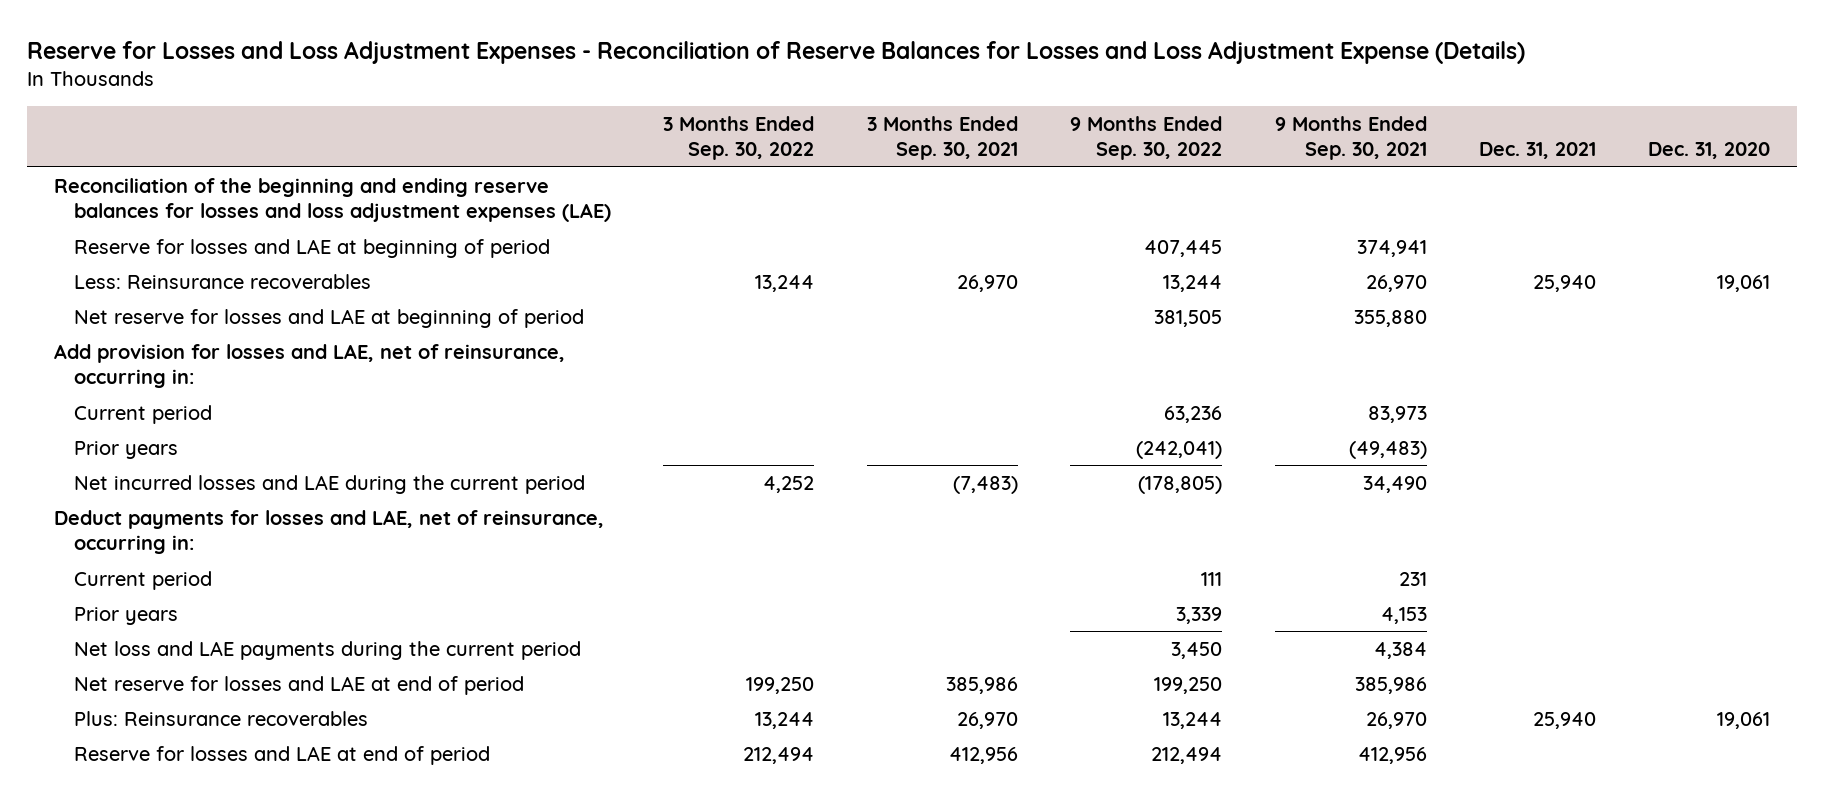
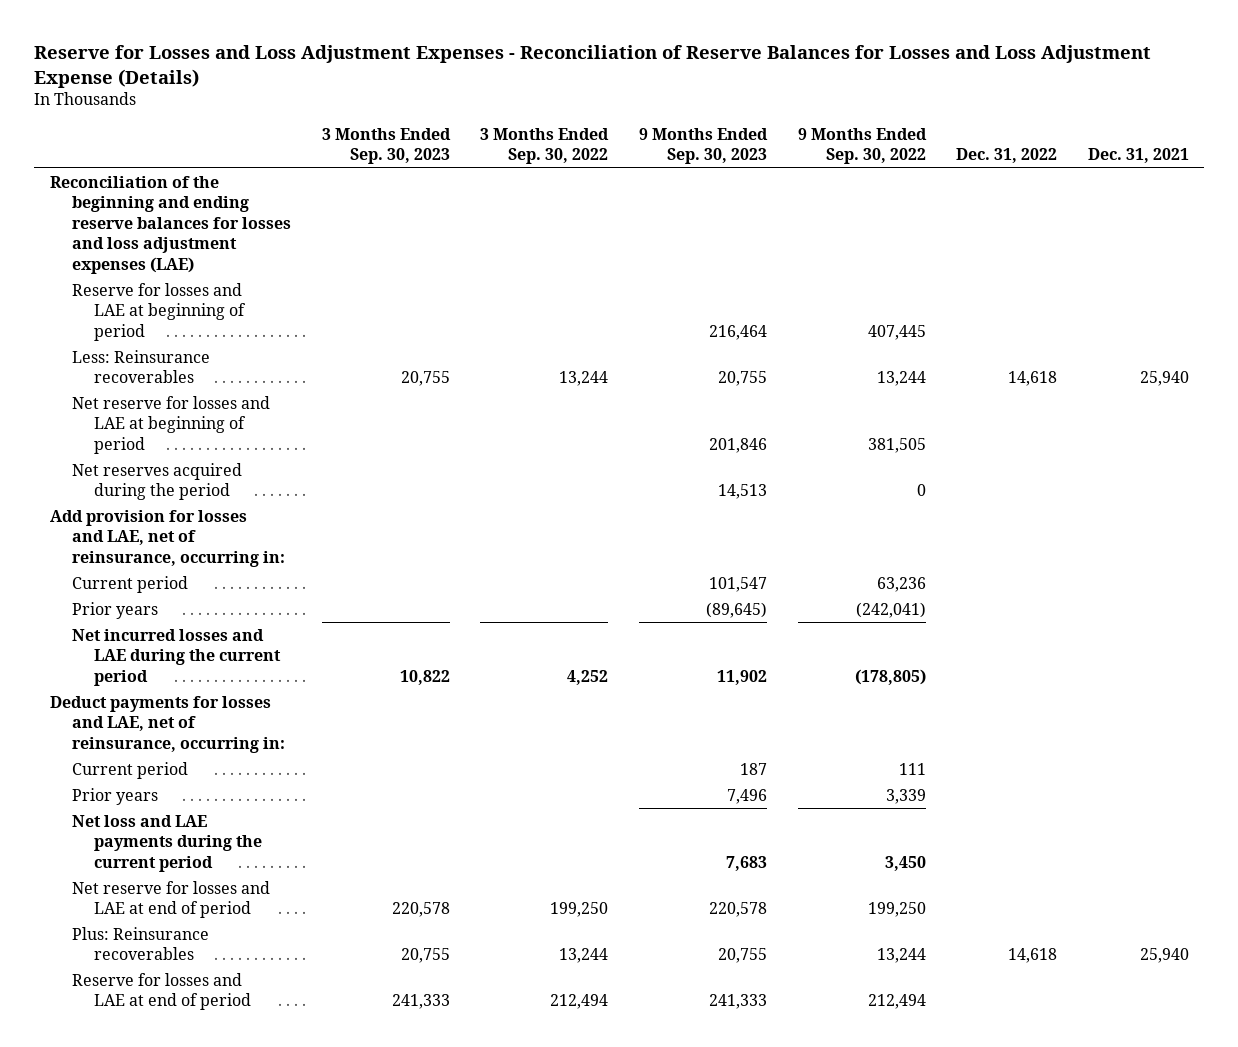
- | 3 Months Ended Sep. 30, 2022 | 3 Months Ended Sep. 30, 2021 | 9 Months Ended Sep. 30, 2022 | 9 Months Ended Sep. 30, 2021 | Dec. 31, 2021 | Dec. 31, 2020
+ | 3 Months Ended Sep. 30, 2023 | 3 Months Ended Sep. 30, 2022 | 9 Months Ended Sep. 30, 2023 | 9 Months Ended Sep. 30, 2022 | Dec. 31, 2022 | Dec. 31, 2021
+ Net reserves acquired during the period | | | 14,513 | 0 | |

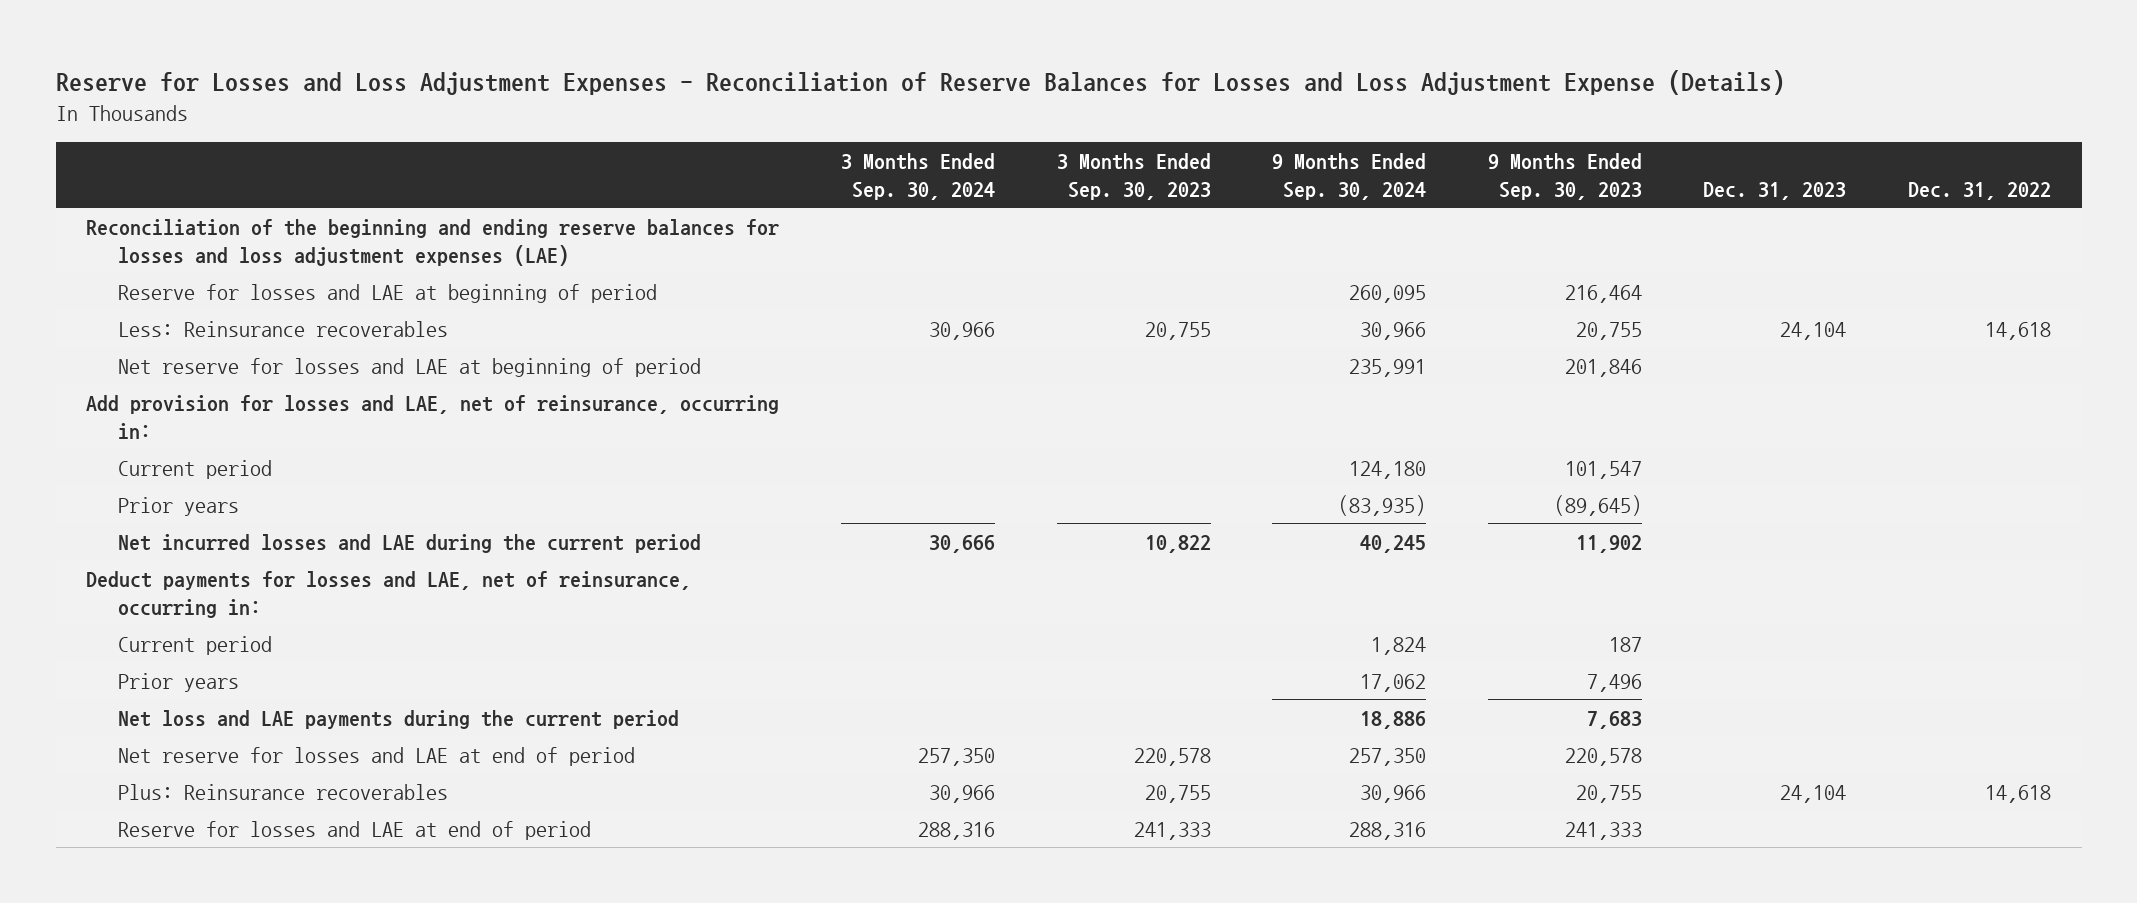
- | 3 Months Ended Sep. 30, 2023 | 3 Months Ended Sep. 30, 2022 | 9 Months Ended Sep. 30, 2023 | 9 Months Ended Sep. 30, 2022 | Dec. 31, 2022 | Dec. 31, 2021
+ | 3 Months Ended Sep. 30, 2024 | 3 Months Ended Sep. 30, 2023 | 9 Months Ended Sep. 30, 2024 | 9 Months Ended Sep. 30, 2023 | Dec. 31, 2023 | Dec. 31, 2022
- Net reserves acquired during the period | | | 14,513 | 0 | |

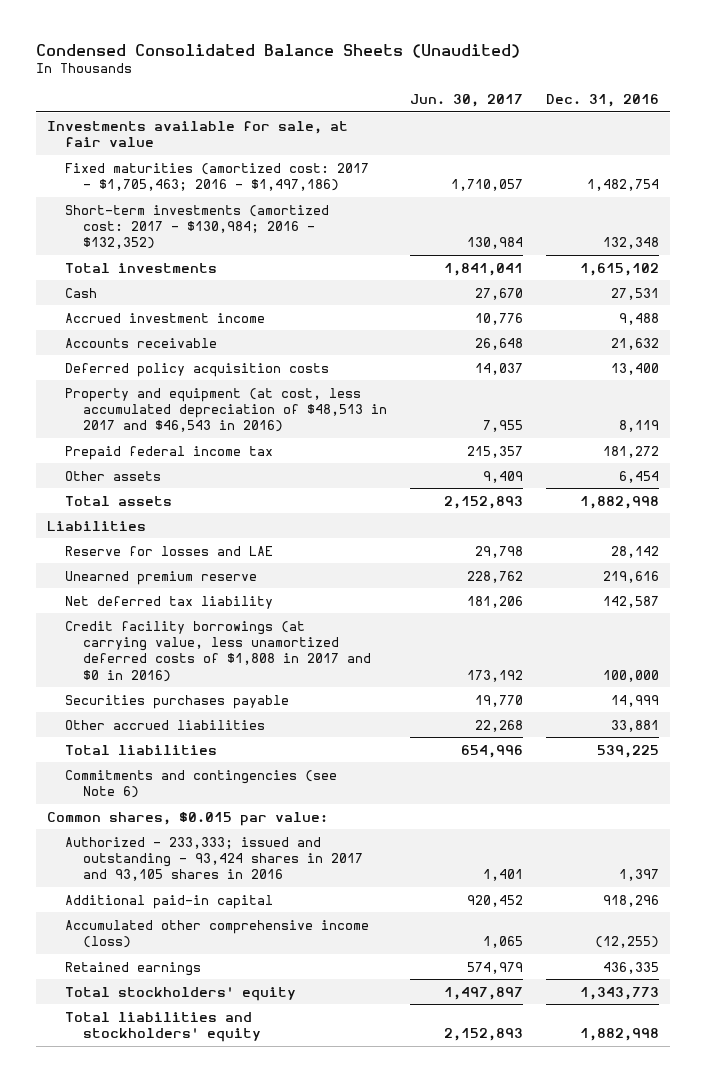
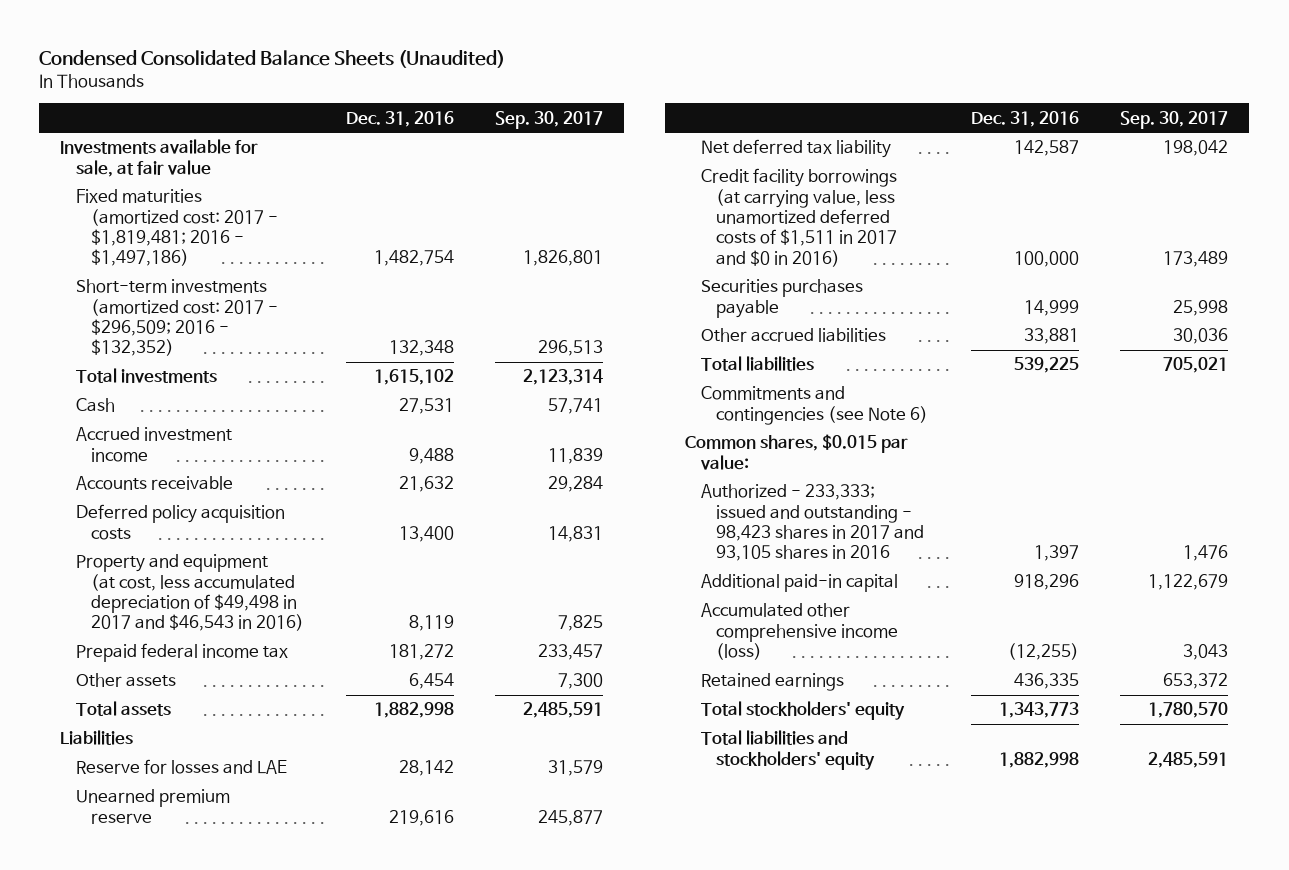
- | Jun. 30, 2017 | Dec. 31, 2016
+ | Dec. 31, 2016 | Sep. 30, 2017
- Fixed maturities (amortized cost: 2017 - $1,705,463; 2016 - $1,497,186) | 1,710,057 | 1,482,754
- Short-term investments (amortized cost: 2017 - $130,984; 2016 - $132,352) | 130,984 | 132,348
+ Fixed maturities (amortized cost: 2017 - $1,819,481; 2016 - $1,497,186) | 1,482,754 | 1,826,801
+ Short-term investments (amortized cost: 2017 - $296,509; 2016 - $132,352) | 132,348 | 296,513
- Property and equipment (at cost, less accumulated depreciation of $48,513 in 2017 and $46,543 in 2016) | 7,955 | 8,119
+ Property and equipment (at cost, less accumulated depreciation of $49,498 in 2017 and $46,543 in 2016) | 8,119 | 7,825
- Credit facility borrowings (at carrying value, less unamortized deferred costs of $1,808 in 2017 and $0 in 2016) | 173,192 | 100,000
+ Credit facility borrowings (at carrying value, less unamortized deferred costs of $1,511 in 2017 and $0 in 2016) | 100,000 | 173,489
- Authorized - 233,333; issued and outstanding - 93,424 shares in 2017 and 93,105 shares in 2016 | 1,401 | 1,397
+ Authorized - 233,333; issued and outstanding - 98,423 shares in 2017 and 93,105 shares in 2016 | 1,397 | 1,476

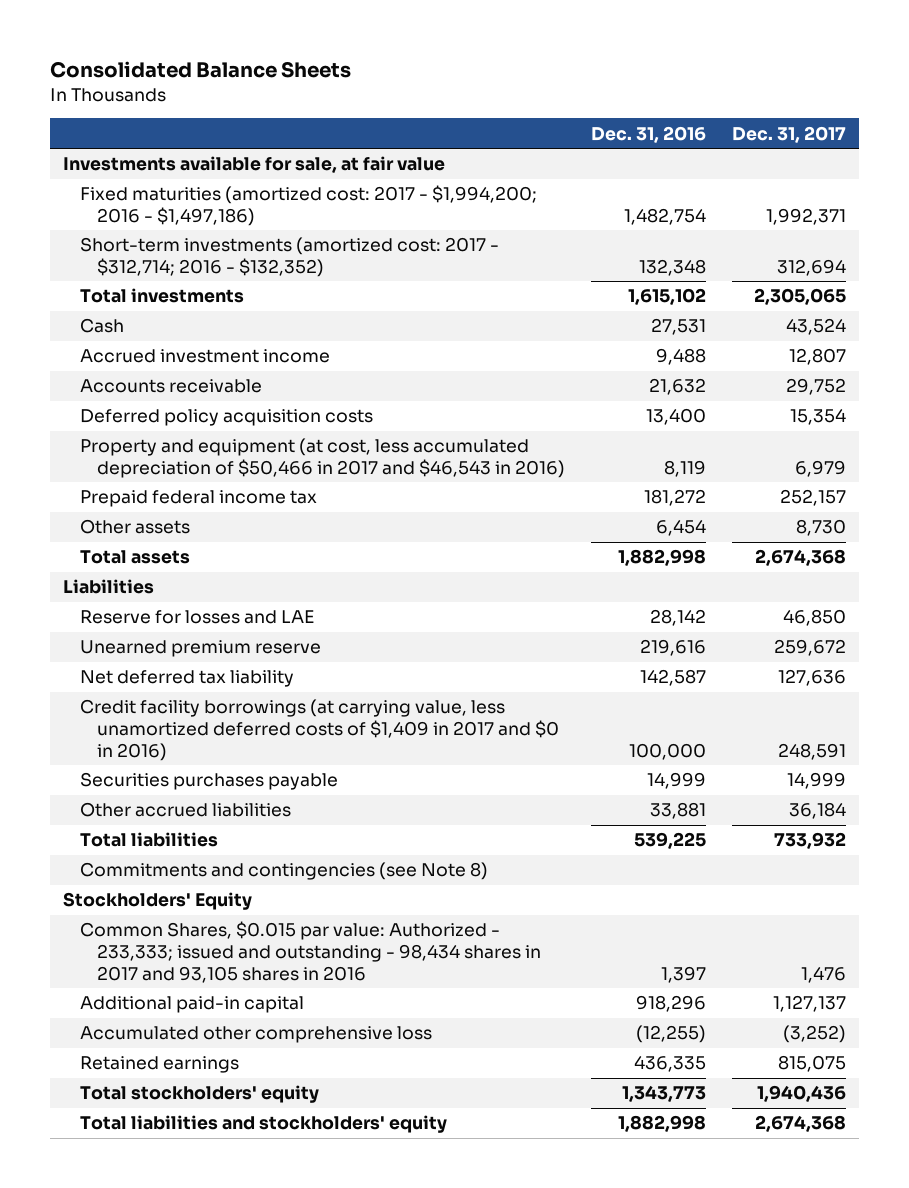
- Condensed Consolidated Balance Sheets (Unaudited)
+ Consolidated Balance Sheets
- | Dec. 31, 2016 | Sep. 30, 2017
+ | Dec. 31, 2016 | Dec. 31, 2017
- Fixed maturities (amortized cost: 2017 - $1,819,481; 2016 - $1,497,186) | 1,482,754 | 1,826,801
- Short-term investments (amortized cost: 2017 - $296,509; 2016 - $132,352) | 132,348 | 296,513
+ Fixed maturities (amortized cost: 2017 - $1,994,200; 2016 - $1,497,186) | 1,482,754 | 1,992,371
+ Short-term investments (amortized cost: 2017 - $312,714; 2016 - $132,352) | 132,348 | 312,694
- Property and equipment (at cost, less accumulated depreciation of $49,498 in 2017 and $46,543 in 2016) | 8,119 | 7,825
+ Property and equipment (at cost, less accumulated depreciation of $50,466 in 2017 and $46,543 in 2016) | 8,119 | 6,979
- Credit facility borrowings (at carrying value, less unamortized deferred costs of $1,511 in 2017 and $0 in 2016) | 100,000 | 173,489
+ Credit facility borrowings (at carrying value, less unamortized deferred costs of $1,409 in 2017 and $0 in 2016) | 100,000 | 248,591
- Commitments and contingencies (see Note 6)
- Common shares, $0.015 par value:
- Authorized - 233,333; issued and outstanding - 98,423 shares in 2017 and 93,105 shares in 2016 | 1,397 | 1,476
+ Commitments and contingencies (see Note 8)
+ Stockholders' Equity
+ Common Shares, $0.015 par value: Authorized - 233,333; issued and outstanding - 98,434 shares in 2017 and 93,105 shares in 2016 | 1,397 | 1,476
- Accumulated other comprehensive income (loss) | (12,255) | 3,043
+ Accumulated other comprehensive loss | (12,255) | (3,252)

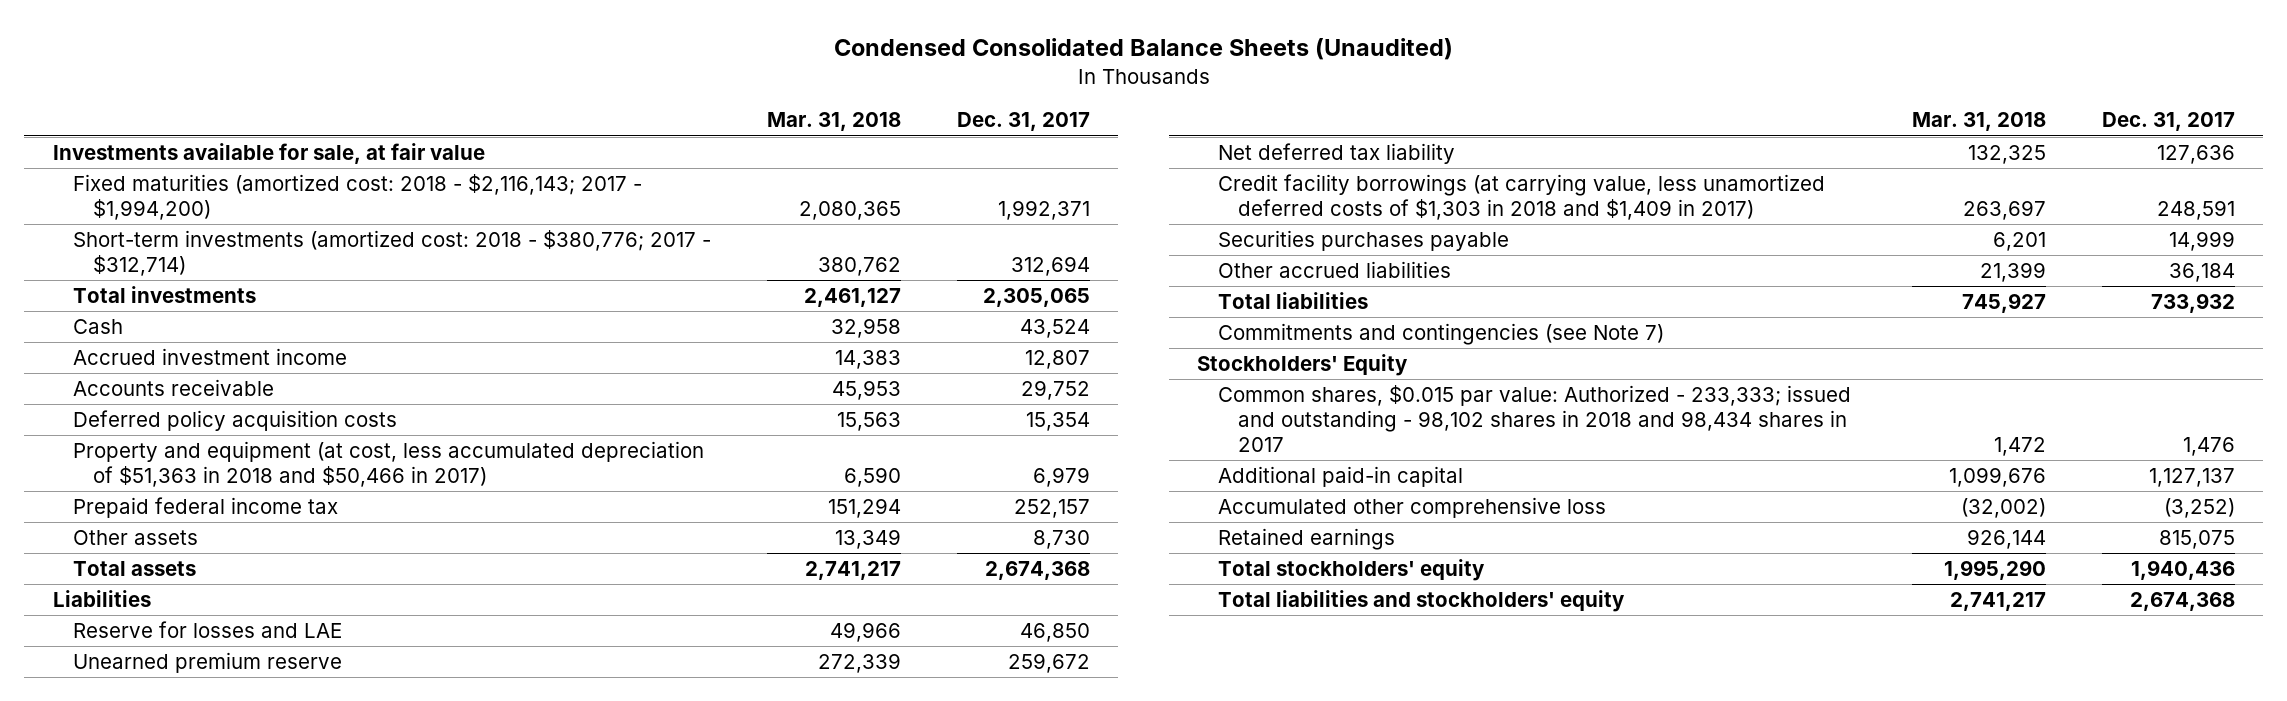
- Consolidated Balance Sheets
+ Condensed Consolidated Balance Sheets (Unaudited)
- | Dec. 31, 2016 | Dec. 31, 2017
+ | Mar. 31, 2018 | Dec. 31, 2017
- Fixed maturities (amortized cost: 2017 - $1,994,200; 2016 - $1,497,186) | 1,482,754 | 1,992,371
- Short-term investments (amortized cost: 2017 - $312,714; 2016 - $132,352) | 132,348 | 312,694
+ Fixed maturities (amortized cost: 2018 - $2,116,143; 2017 - $1,994,200) | 2,080,365 | 1,992,371
+ Short-term investments (amortized cost: 2018 - $380,776; 2017 - $312,714) | 380,762 | 312,694
- Property and equipment (at cost, less accumulated depreciation of $50,466 in 2017 and $46,543 in 2016) | 8,119 | 6,979
+ Property and equipment (at cost, less accumulated depreciation of $51,363 in 2018 and $50,466 in 2017) | 6,590 | 6,979
- Credit facility borrowings (at carrying value, less unamortized deferred costs of $1,409 in 2017 and $0 in 2016) | 100,000 | 248,591
+ Credit facility borrowings (at carrying value, less unamortized deferred costs of $1,303 in 2018 and $1,409 in 2017) | 263,697 | 248,591
- Commitments and contingencies (see Note 8)
+ Commitments and contingencies (see Note 7)
- Common Shares, $0.015 par value: Authorized - 233,333; issued and outstanding - 98,434 shares in 2017 and 93,105 shares in 2016 | 1,397 | 1,476
+ Common shares, $0.015 par value: Authorized - 233,333; issued and outstanding - 98,102 shares in 2018 and 98,434 shares in 2017 | 1,472 | 1,476

